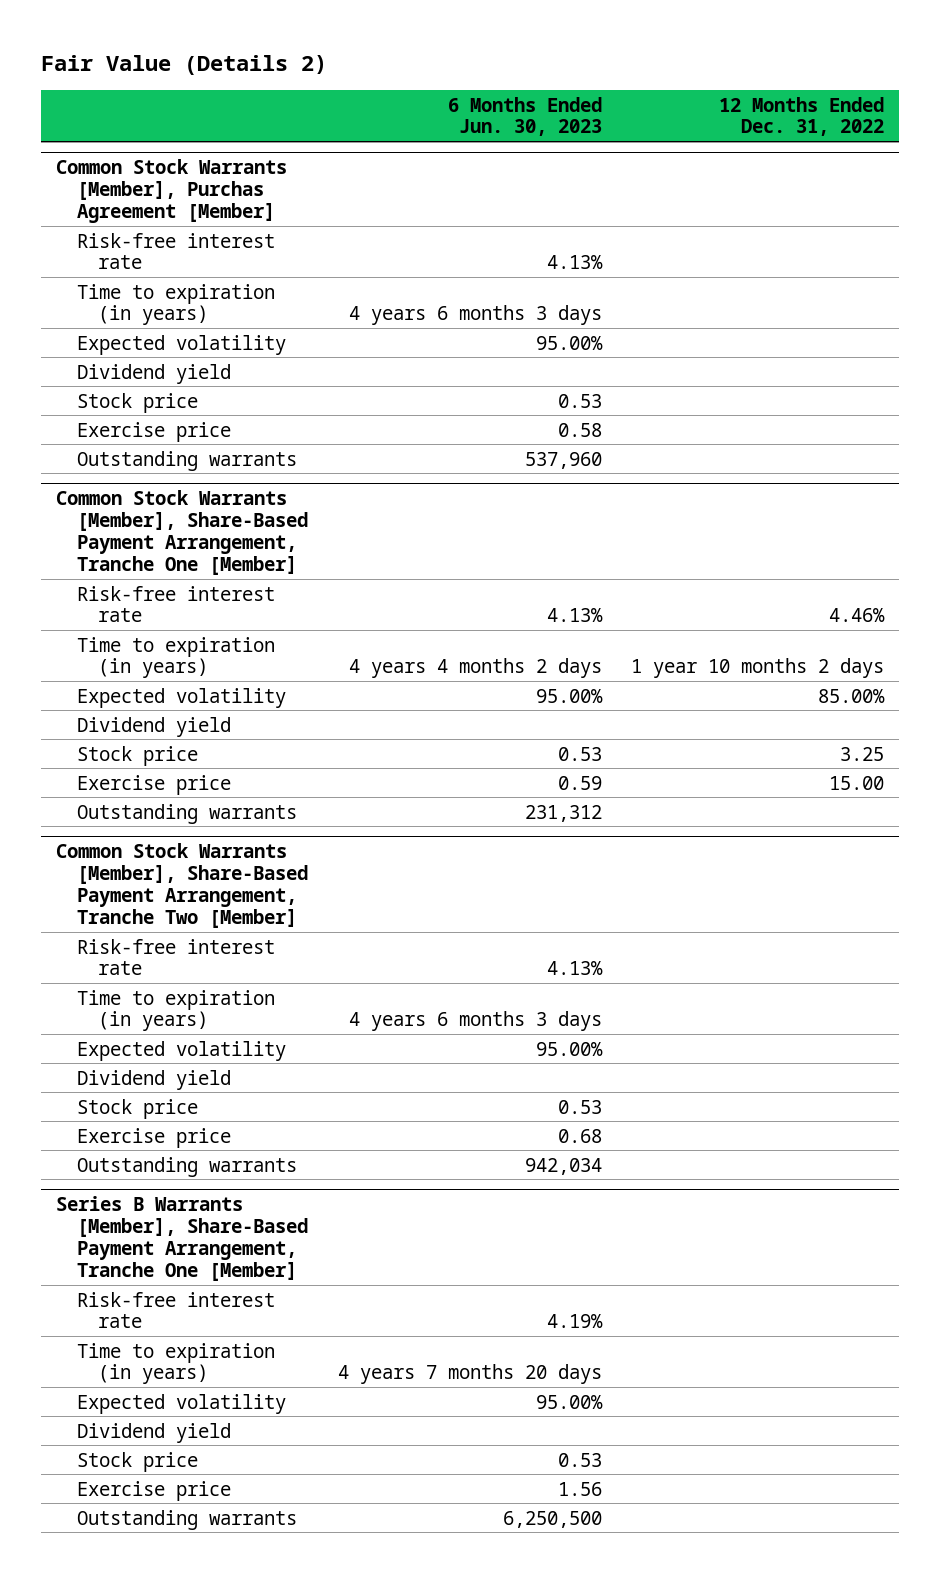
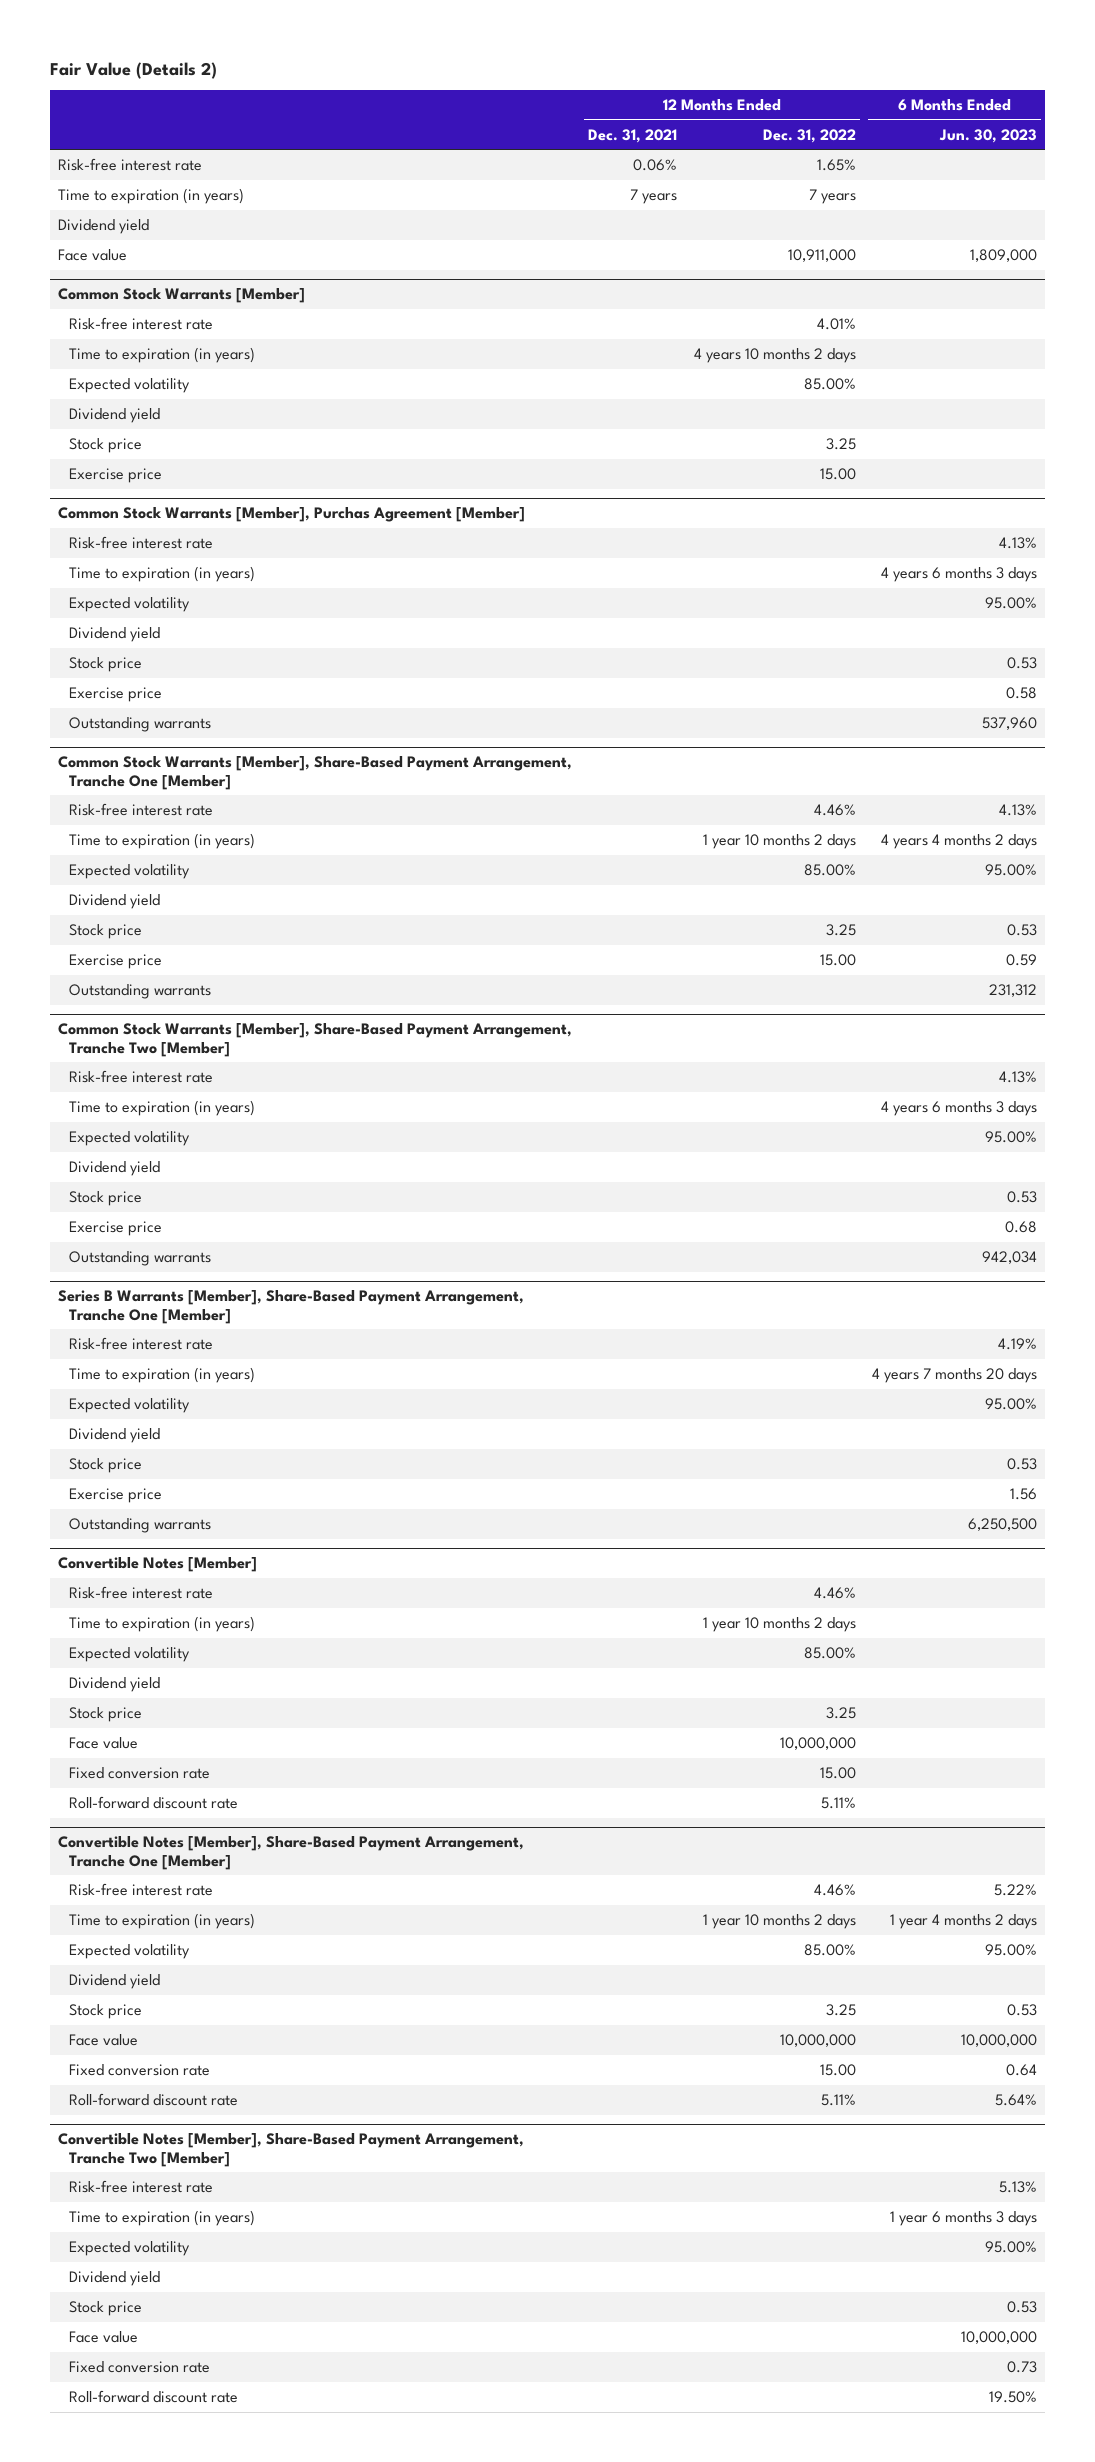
- | 6 Months Ended Jun. 30, 2023 | 12 Months Ended Dec. 31, 2022
+ | 12 Months Ended Dec. 31, 2021 | 12 Months Ended Dec. 31, 2022 | 6 Months Ended Jun. 30, 2023
+ Risk-free interest rate | 0.06% | 1.65% |
+ Time to expiration (in years) | 7 years | 7 years |
+ Dividend yield
+ Face value | | 10,911,000 | 1,809,000
+ Common Stock Warrants [Member]
+ Risk-free interest rate | | 4.01% |
+ Time to expiration (in years) | | 4 years 10 months 2 days |
+ Expected volatility | | 85.00% |
+ Dividend yield
+ Stock price | | 3.25 |
+ Exercise price | | 15.00 |
+ Convertible Notes [Member]
+ Risk-free interest rate | | 4.46% |
+ Time to expiration (in years) | | 1 year 10 months 2 days |
+ Expected volatility | | 85.00% |
+ Dividend yield
+ Stock price | | 3.25 |
+ Face value | | 10,000,000 |
+ Fixed conversion rate | | 15.00 |
+ Roll-forward discount rate | | 5.11% |
+ Convertible Notes [Member], Share-Based Payment Arrangement, Tranche One [Member]
+ Risk-free interest rate | | 4.46% | 5.22%
+ Time to expiration (in years) | | 1 year 10 months 2 days | 1 year 4 months 2 days
+ Expected volatility | | 85.00% | 95.00%
+ Dividend yield
+ Stock price | | 3.25 | 0.53
+ Face value | | 10,000,000 | 10,000,000
+ Fixed conversion rate | | 15.00 | 0.64
+ Roll-forward discount rate | | 5.11% | 5.64%
+ Convertible Notes [Member], Share-Based Payment Arrangement, Tranche Two [Member]
+ Risk-free interest rate | | | 5.13%
+ Time to expiration (in years) | | | 1 year 6 months 3 days
+ Expected volatility | | | 95.00%
+ Dividend yield
+ Stock price | | | 0.53
+ Face value | | | 10,000,000
+ Fixed conversion rate | | | 0.73
+ Roll-forward discount rate | | | 19.50%

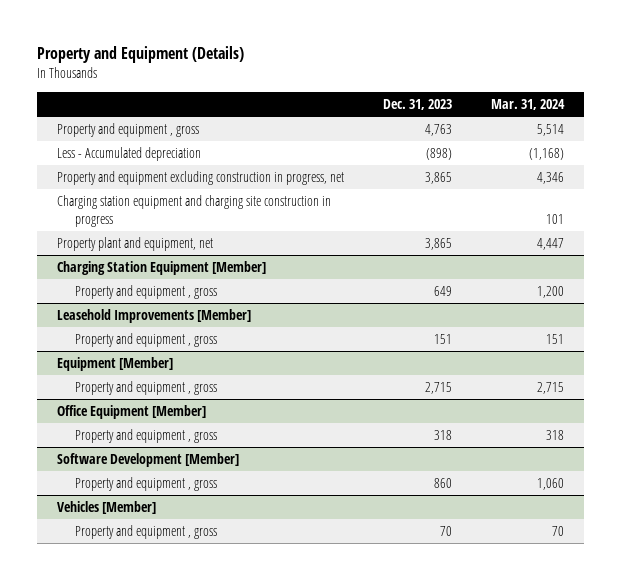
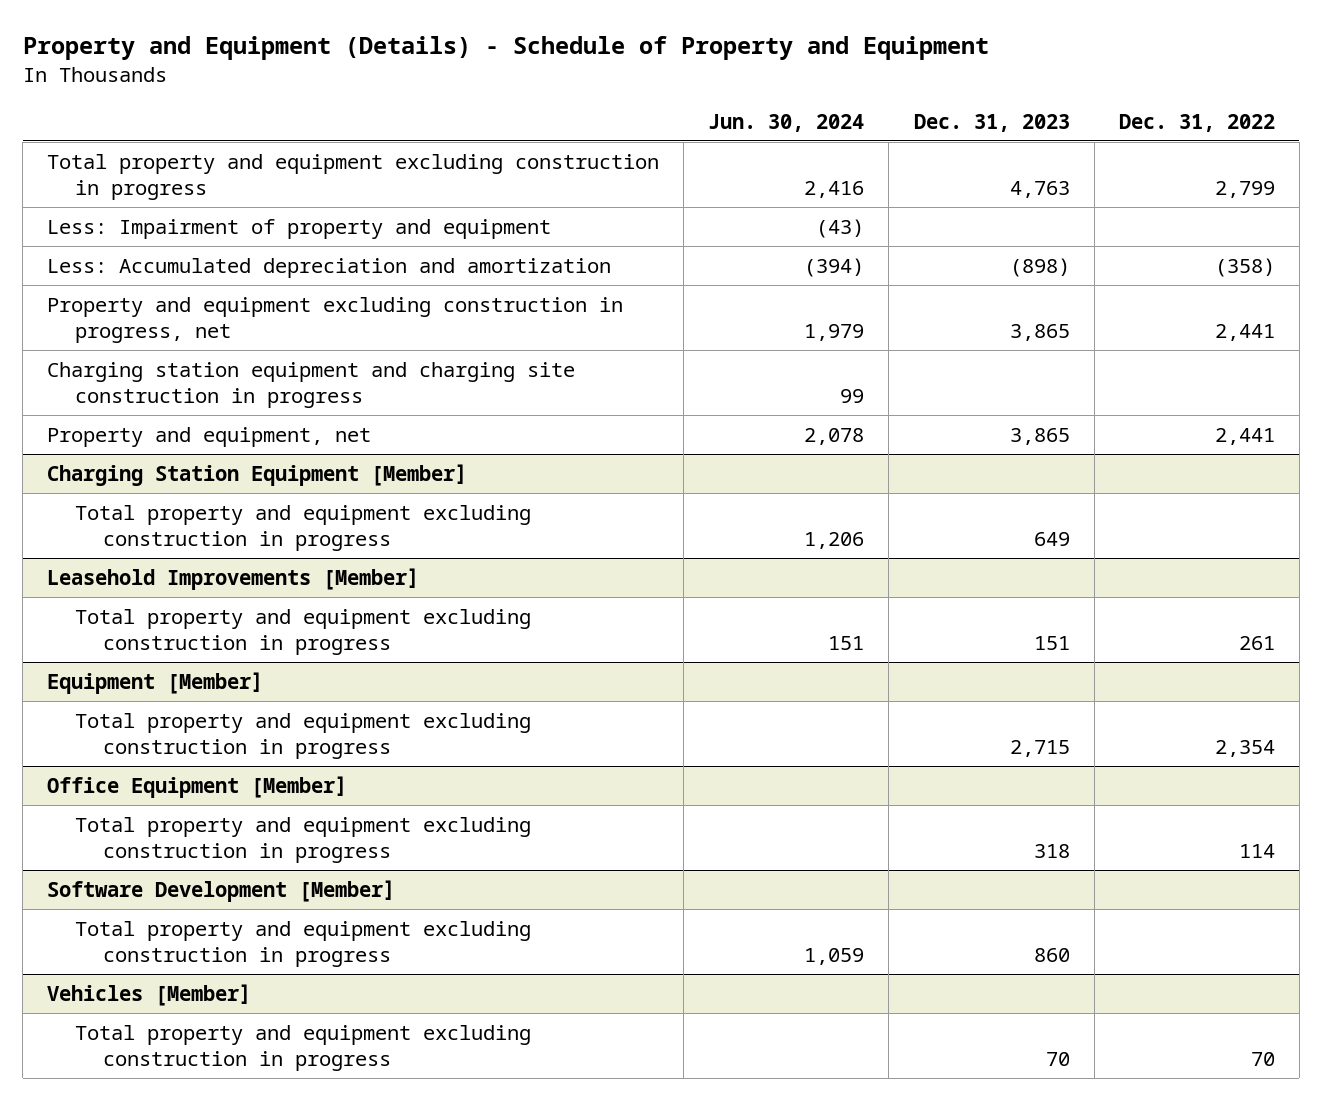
- Property and Equipment (Details)
+ Property and Equipment (Details) - Schedule of Property and Equipment
- | Dec. 31, 2023 | Mar. 31, 2024
+ | Jun. 30, 2024 | Dec. 31, 2023 | Dec. 31, 2022
- Property and equipment , gross | 4,763 | 5,514
- Less - Accumulated depreciation | (898) | (1,168)
+ Total property and equipment excluding construction in progress | 2,416 | 4,763 | 2,799
+ Less: Impairment of property and equipment | (43) | |
+ Less: Accumulated depreciation and amortization | (394) | (898) | (358)
- Property plant and equipment, net | 3,865 | 4,447
+ Property and equipment, net | 2,078 | 3,865 | 2,441
@ Charging Station Equipment [Member]
- Property and equipment , gross | 649 | 1,200
+ Total property and equipment excluding construction in progress | 1,206 | 649 |
@ Leasehold Improvements [Member]
- Property and equipment , gross | 151 | 151
+ Total property and equipment excluding construction in progress | 151 | 151 | 261
@ Equipment [Member]
- Property and equipment , gross | 2,715 | 2,715
+ Total property and equipment excluding construction in progress | | 2,715 | 2,354
@ Office Equipment [Member]
- Property and equipment , gross | 318 | 318
+ Total property and equipment excluding construction in progress | | 318 | 114
@ Software Development [Member]
- Property and equipment , gross | 860 | 1,060
+ Total property and equipment excluding construction in progress | 1,059 | 860 |
@ Vehicles [Member]
- Property and equipment , gross | 70 | 70
+ Total property and equipment excluding construction in progress | | 70 | 70

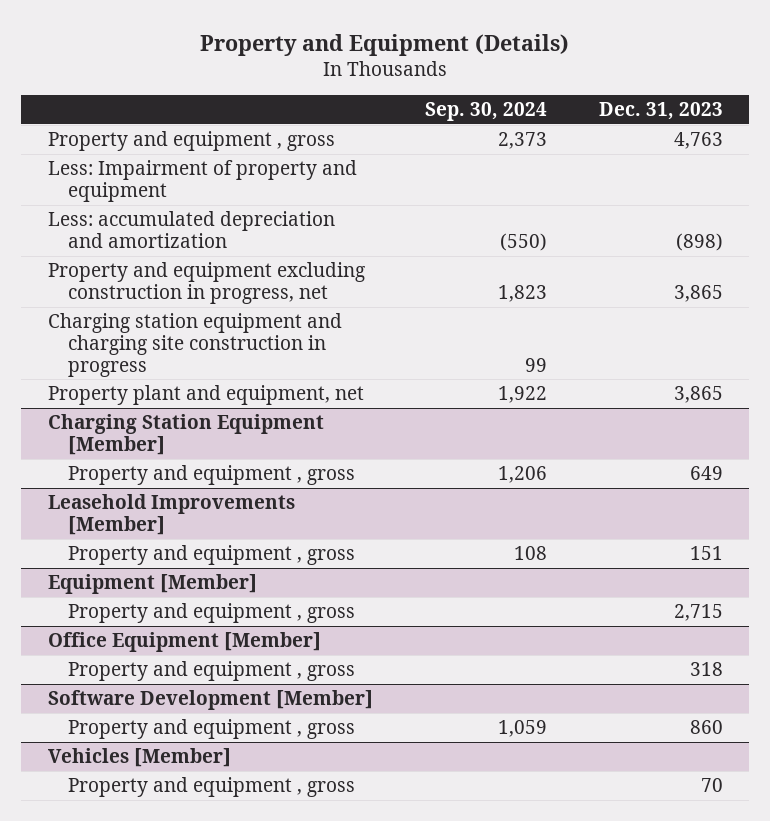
- Property and Equipment (Details) - Schedule of Property and Equipment
+ Property and Equipment (Details)
- | Jun. 30, 2024 | Dec. 31, 2023 | Dec. 31, 2022
+ | Sep. 30, 2024 | Dec. 31, 2023
- Total property and equipment excluding construction in progress | 2,416 | 4,763 | 2,799
+ Property and equipment , gross | 2,373 | 4,763
- Less: Accumulated depreciation and amortization | (394) | (898) | (358)
+ Less: accumulated depreciation and amortization | (550) | (898)
- Property and equipment, net | 2,078 | 3,865 | 2,441
+ Property plant and equipment, net | 1,922 | 3,865
@ Charging Station Equipment [Member]
- Total property and equipment excluding construction in progress | 1,206 | 649 |
+ Property and equipment , gross | 1,206 | 649
@ Leasehold Improvements [Member]
- Total property and equipment excluding construction in progress | 151 | 151 | 261
+ Property and equipment , gross | 108 | 151
@ Equipment [Member]
- Total property and equipment excluding construction in progress | | 2,715 | 2,354
+ Property and equipment , gross | | 2,715
@ Office Equipment [Member]
- Total property and equipment excluding construction in progress | | 318 | 114
+ Property and equipment , gross | | 318
@ Software Development [Member]
- Total property and equipment excluding construction in progress | 1,059 | 860 |
+ Property and equipment , gross | 1,059 | 860
@ Vehicles [Member]
- Total property and equipment excluding construction in progress | | 70 | 70
+ Property and equipment , gross | | 70

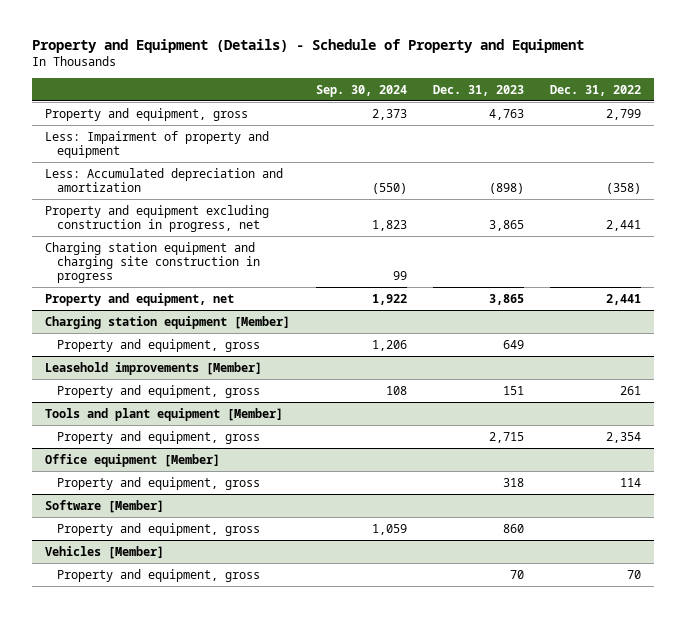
- Property and Equipment (Details)
+ Property and Equipment (Details) - Schedule of Property and Equipment
- | Sep. 30, 2024 | Dec. 31, 2023
+ | Sep. 30, 2024 | Dec. 31, 2023 | Dec. 31, 2022
- Property and equipment , gross | 2,373 | 4,763
+ Property and equipment, gross | 2,373 | 4,763 | 2,799
- Less: accumulated depreciation and amortization | (550) | (898)
+ Less: Accumulated depreciation and amortization | (550) | (898) | (358)
- Property plant and equipment, net | 1,922 | 3,865
- Charging Station Equipment [Member]
- Property and equipment , gross | 1,206 | 649
- Leasehold Improvements [Member]
- Property and equipment , gross | 108 | 151
- Equipment [Member]
- Property and equipment , gross | | 2,715
- Office Equipment [Member]
- Property and equipment , gross | | 318
- Software Development [Member]
- Property and equipment , gross | 1,059 | 860
+ Property and equipment, net | 1,922 | 3,865 | 2,441
+ Charging station equipment [Member]
+ Property and equipment, gross | 1,206 | 649 |
+ Leasehold improvements [Member]
+ Property and equipment, gross | 108 | 151 | 261
+ Tools and plant equipment [Member]
+ Property and equipment, gross | | 2,715 | 2,354
+ Office equipment [Member]
+ Property and equipment, gross | | 318 | 114
+ Software [Member]
+ Property and equipment, gross | 1,059 | 860 |
@ Vehicles [Member]
- Property and equipment , gross | | 70
+ Property and equipment, gross | | 70 | 70

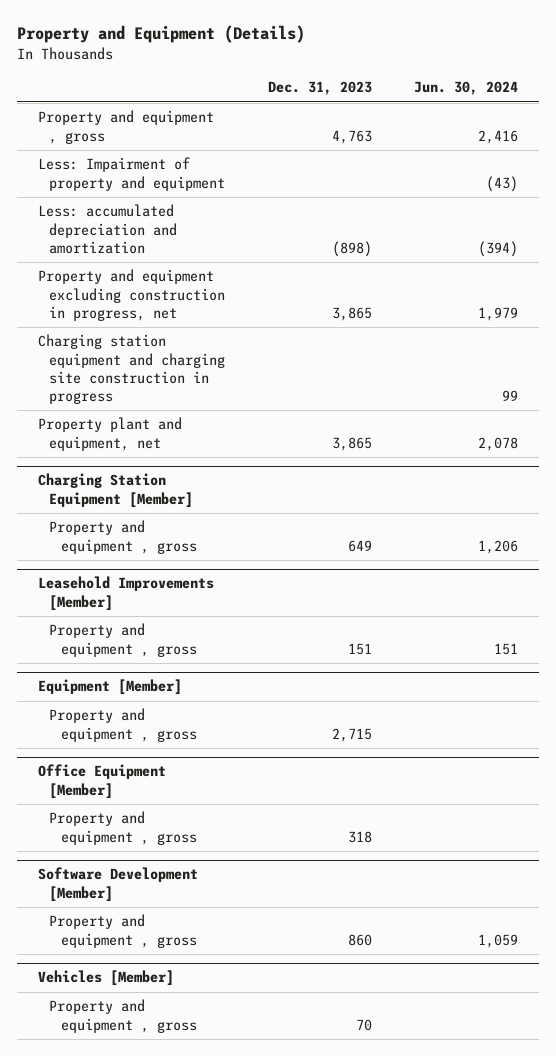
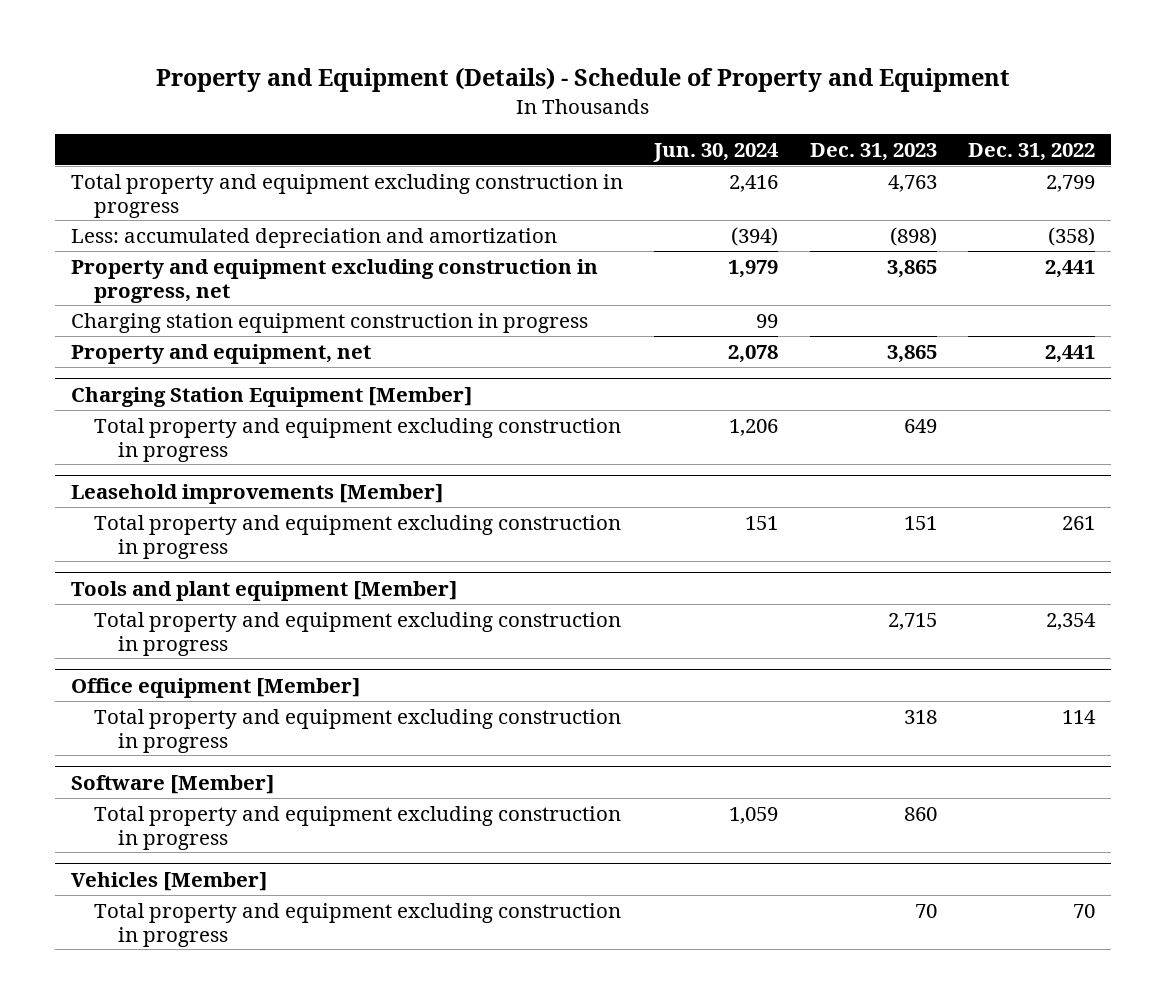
- Property and Equipment (Details)
+ Property and Equipment (Details) - Schedule of Property and Equipment
- | Dec. 31, 2023 | Jun. 30, 2024
+ | Jun. 30, 2024 | Dec. 31, 2023 | Dec. 31, 2022
- Property and equipment , gross | 4,763 | 2,416
- Less: Impairment of property and equipment | | (43)
+ Total property and equipment excluding construction in progress | 2,416 | 4,763 | 2,799
- Charging station equipment and charging site construction in progress | | 99
- Property plant and equipment, net | 3,865 | 2,078
+ Charging station equipment construction in progress | 99 | |
+ Property and equipment, net | 2,078 | 3,865 | 2,441
@ Charging Station Equipment [Member]
- Property and equipment , gross | 649 | 1,206
- Leasehold Improvements [Member]
- Property and equipment , gross | 151 | 151
- Equipment [Member]
- Property and equipment , gross | 2,715 |
- Office Equipment [Member]
- Property and equipment , gross | 318 |
- Software Development [Member]
- Property and equipment , gross | 860 | 1,059
@ Charging Station Equipment [Member]
+ Total property and equipment excluding construction in progress | 1,206 | 649 |
+ Leasehold improvements [Member]
+ Total property and equipment excluding construction in progress | 151 | 151 | 261
+ Tools and plant equipment [Member]
+ Total property and equipment excluding construction in progress | | 2,715 | 2,354
+ Office equipment [Member]
+ Total property and equipment excluding construction in progress | | 318 | 114
+ Software [Member]
+ Total property and equipment excluding construction in progress | 1,059 | 860 |
@ Vehicles [Member]
- Property and equipment , gross | 70 |
+ Total property and equipment excluding construction in progress | | 70 | 70

